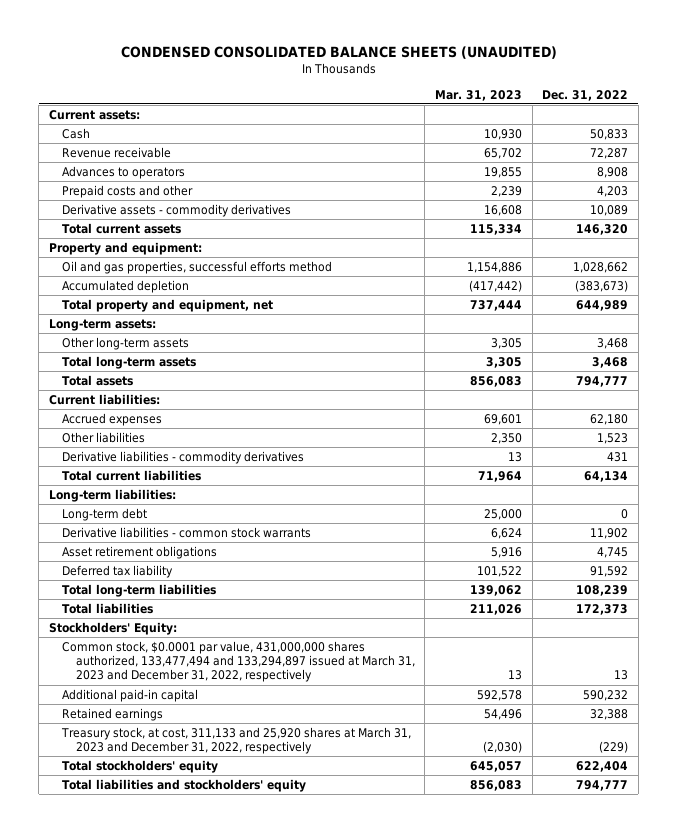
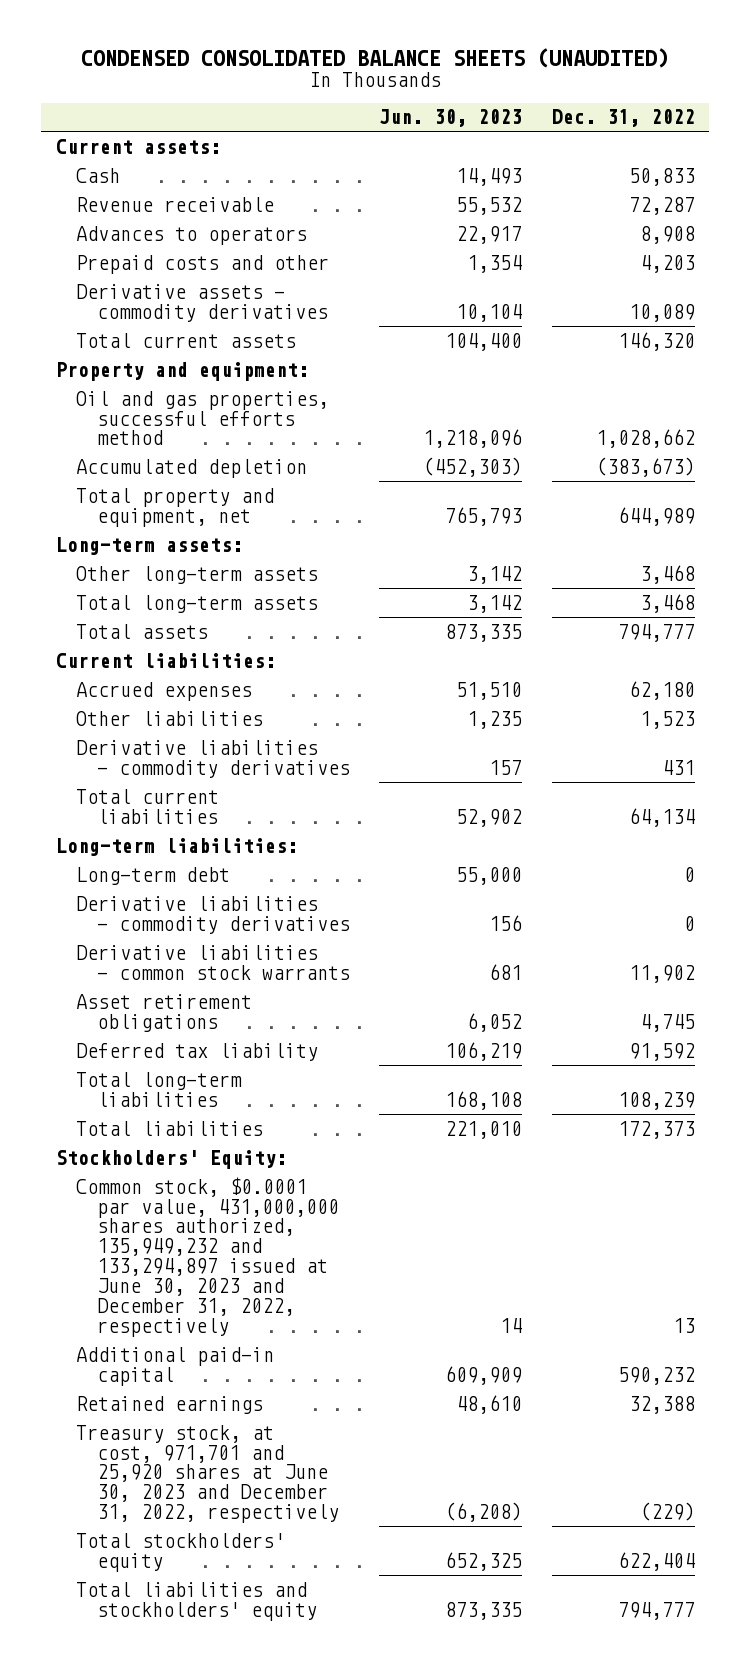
- | Mar. 31, 2023 | Dec. 31, 2022
+ | Jun. 30, 2023 | Dec. 31, 2022
+ Derivative liabilities - commodity derivatives | 156 | 0
- Common stock, $0.0001 par value, 431,000,000 shares authorized, 133,477,494 and 133,294,897 issued at March 31, 2023 and December 31, 2022, respectively | 13 | 13
+ Common stock, $0.0001 par value, 431,000,000 shares authorized, 135,949,232 and 133,294,897 issued at June 30, 2023 and December 31, 2022, respectively | 14 | 13
- Treasury stock, at cost, 311,133 and 25,920 shares at March 31, 2023 and December 31, 2022, respectively | (2,030) | (229)
+ Treasury stock, at cost, 971,701 and 25,920 shares at June 30, 2023 and December 31, 2022, respectively | (6,208) | (229)

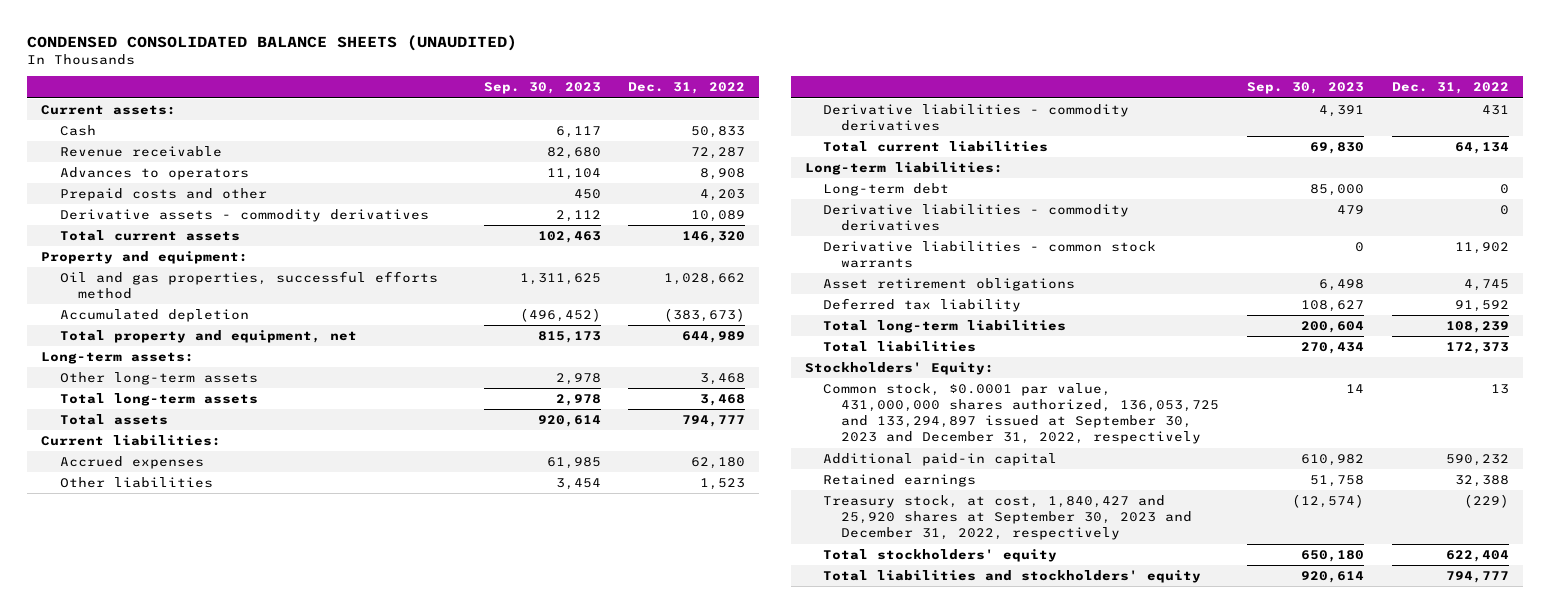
- | Jun. 30, 2023 | Dec. 31, 2022
+ | Sep. 30, 2023 | Dec. 31, 2022
- Common stock, $0.0001 par value, 431,000,000 shares authorized, 135,949,232 and 133,294,897 issued at June 30, 2023 and December 31, 2022, respectively | 14 | 13
+ Common stock, $0.0001 par value, 431,000,000 shares authorized, 136,053,725 and 133,294,897 issued at September 30, 2023 and December 31, 2022, respectively | 14 | 13
- Treasury stock, at cost, 971,701 and 25,920 shares at June 30, 2023 and December 31, 2022, respectively | (6,208) | (229)
+ Treasury stock, at cost, 1,840,427 and 25,920 shares at September 30, 2023 and December 31, 2022, respectively | (12,574) | (229)

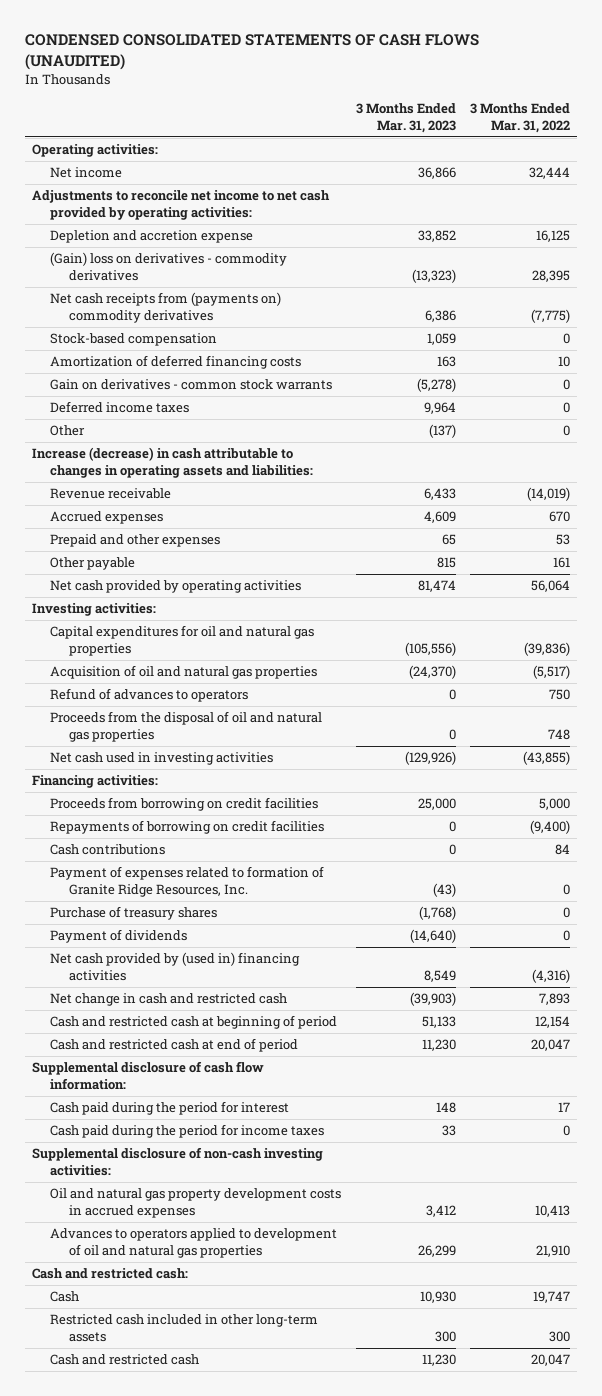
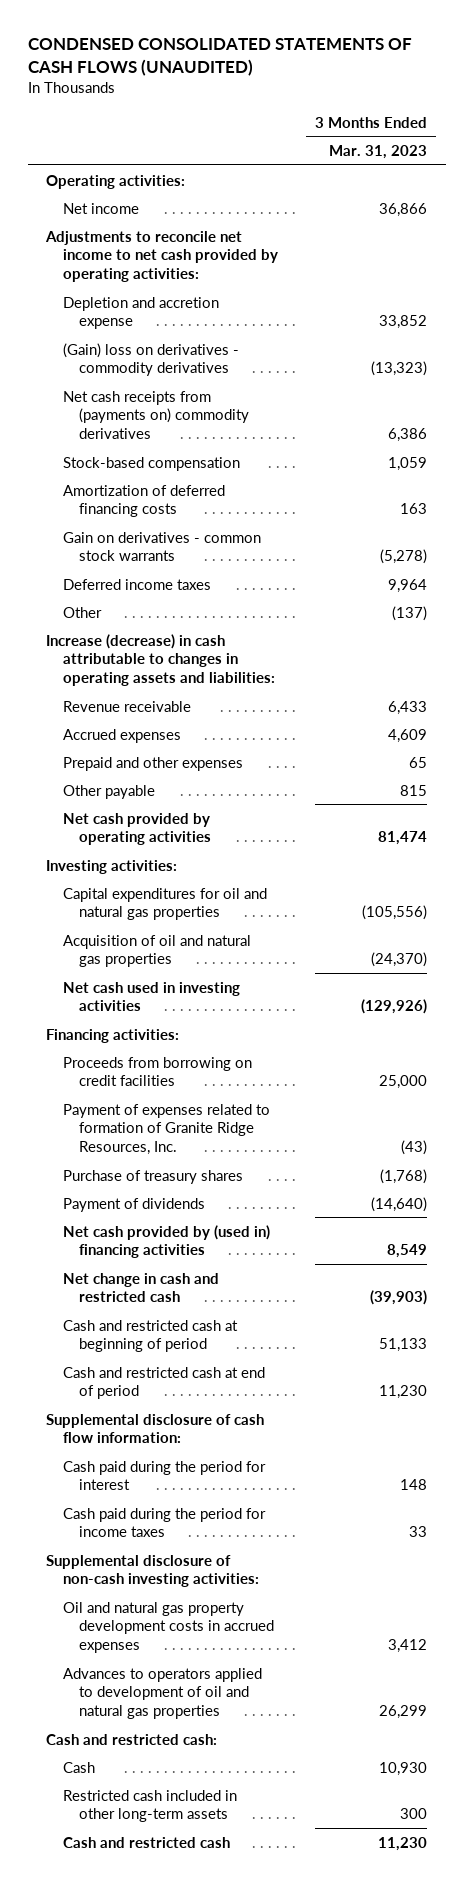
- | 3 Months Ended Mar. 31, 2023 | 3 Months Ended Mar. 31, 2022
+ | 3 Months Ended Mar. 31, 2023
- Refund of advances to operators | 0 | 750
- Proceeds from the disposal of oil and natural gas properties | 0 | 748
- Repayments of borrowing on credit facilities | 0 | (9,400)
- Cash contributions | 0 | 84

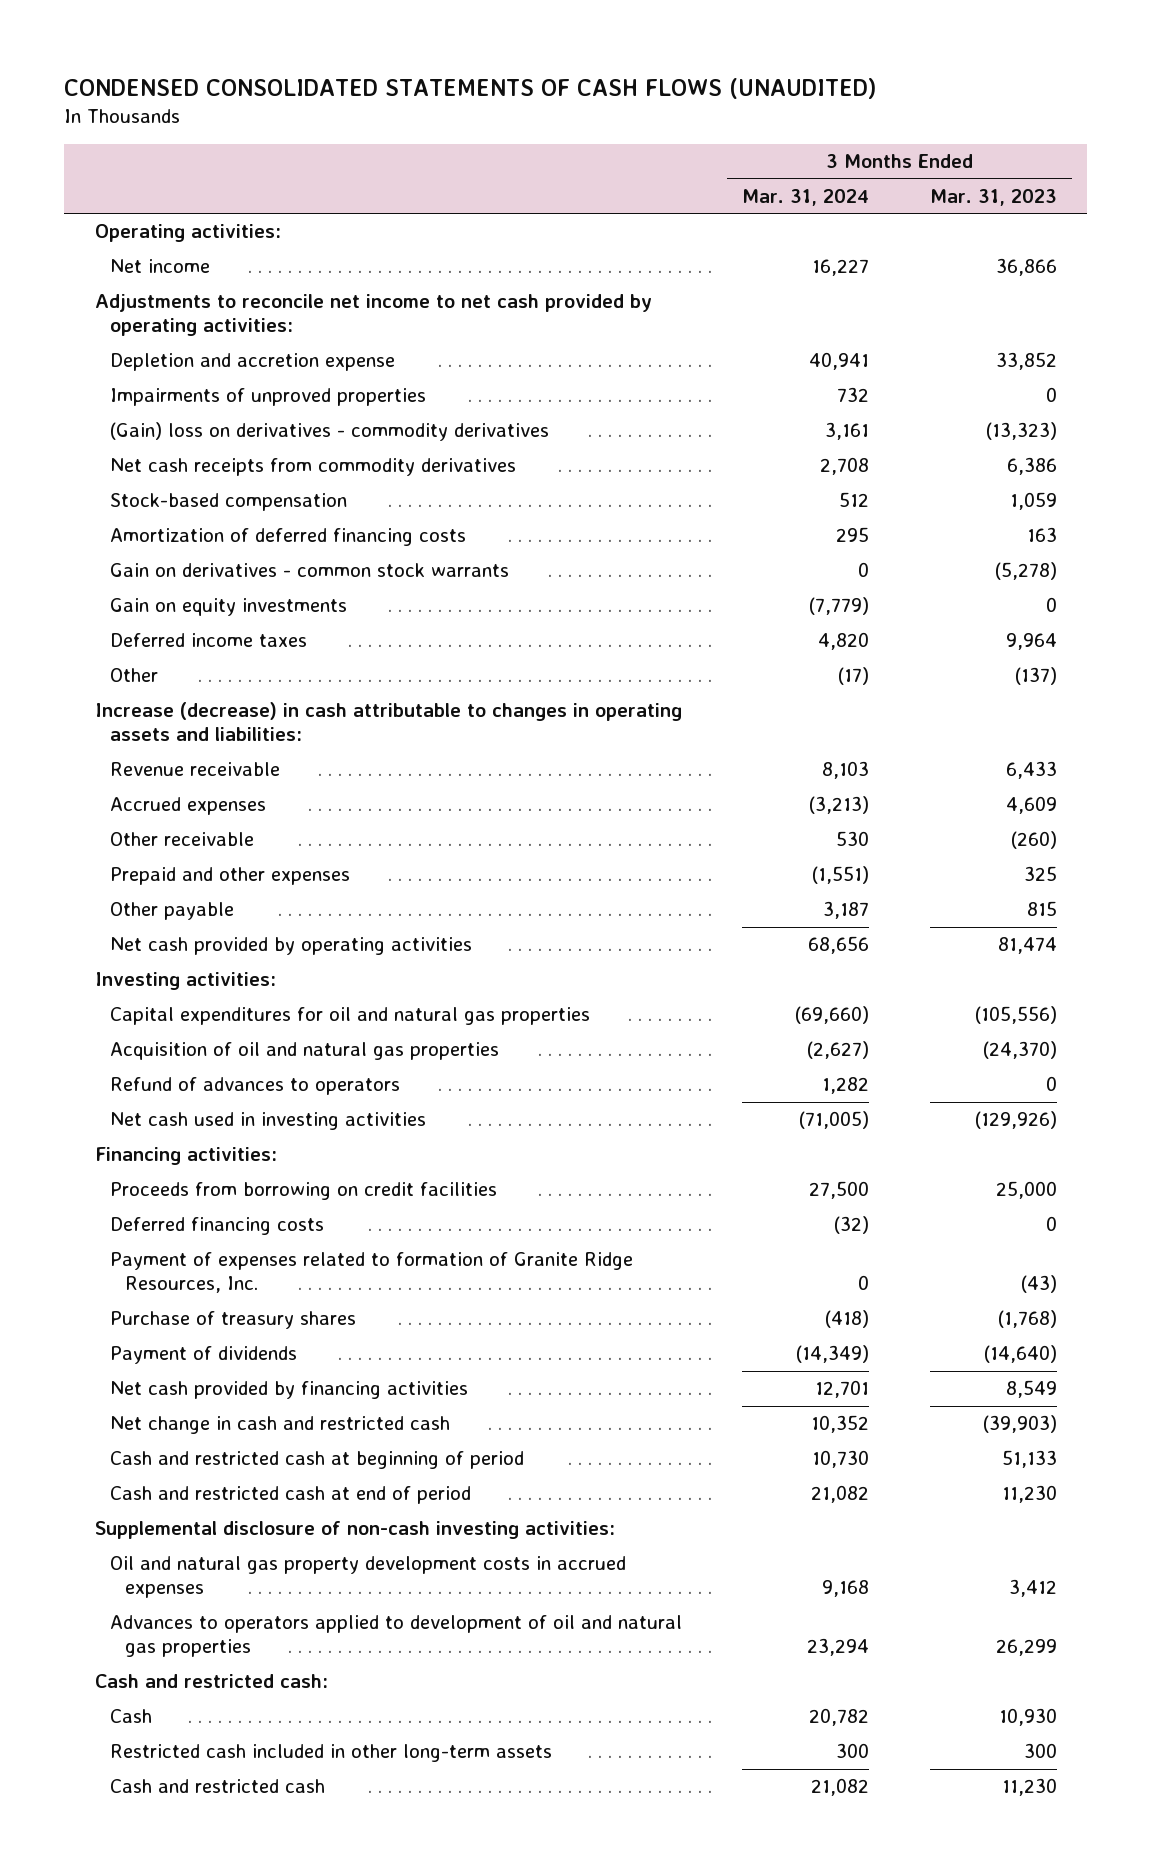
- | 3 Months Ended Mar. 31, 2023
+ | 3 Months Ended Mar. 31, 2024 | 3 Months Ended Mar. 31, 2023
+ Impairments of unproved properties | 732 | 0
- Net cash receipts from (payments on) commodity derivatives | 6,386
+ Net cash receipts from commodity derivatives | 2,708 | 6,386
+ Gain on equity investments | (7,779) | 0
- Prepaid and other expenses | 65
+ Other receivable | 530 | (260)
+ Prepaid and other expenses | (1,551) | 325
+ Refund of advances to operators | 1,282 | 0
+ Deferred financing costs | (32) | 0
- Net cash provided by (used in) financing activities | 8,549
+ Net cash provided by financing activities | 12,701 | 8,549
- Supplemental disclosure of cash flow information:
- Cash paid during the period for interest | 148
- Cash paid during the period for income taxes | 33

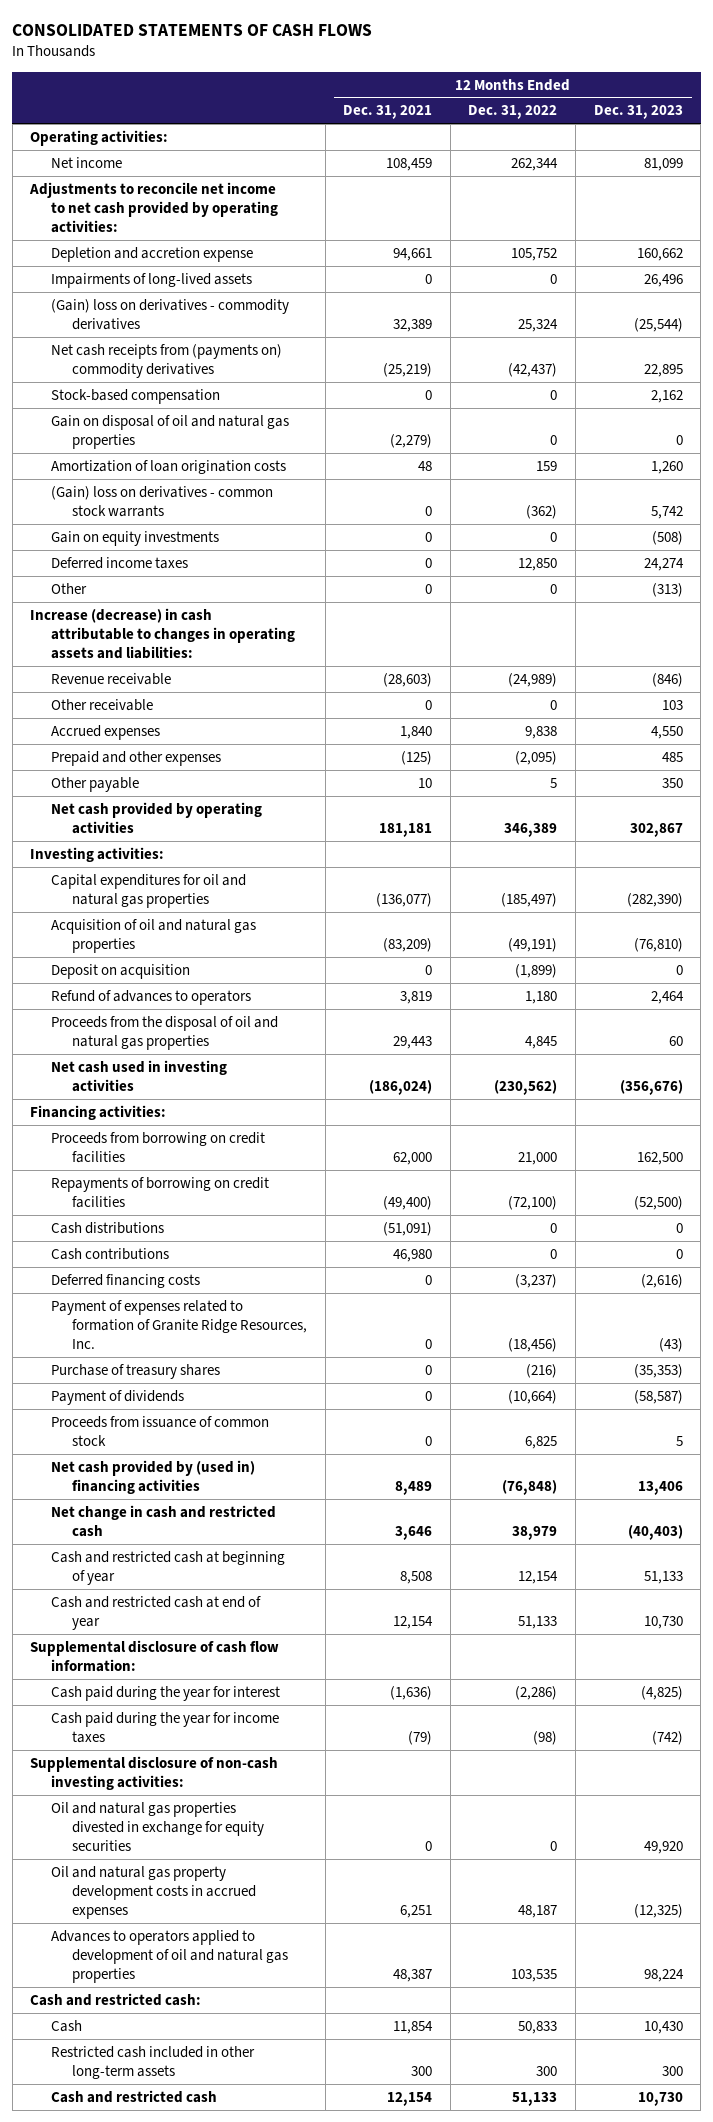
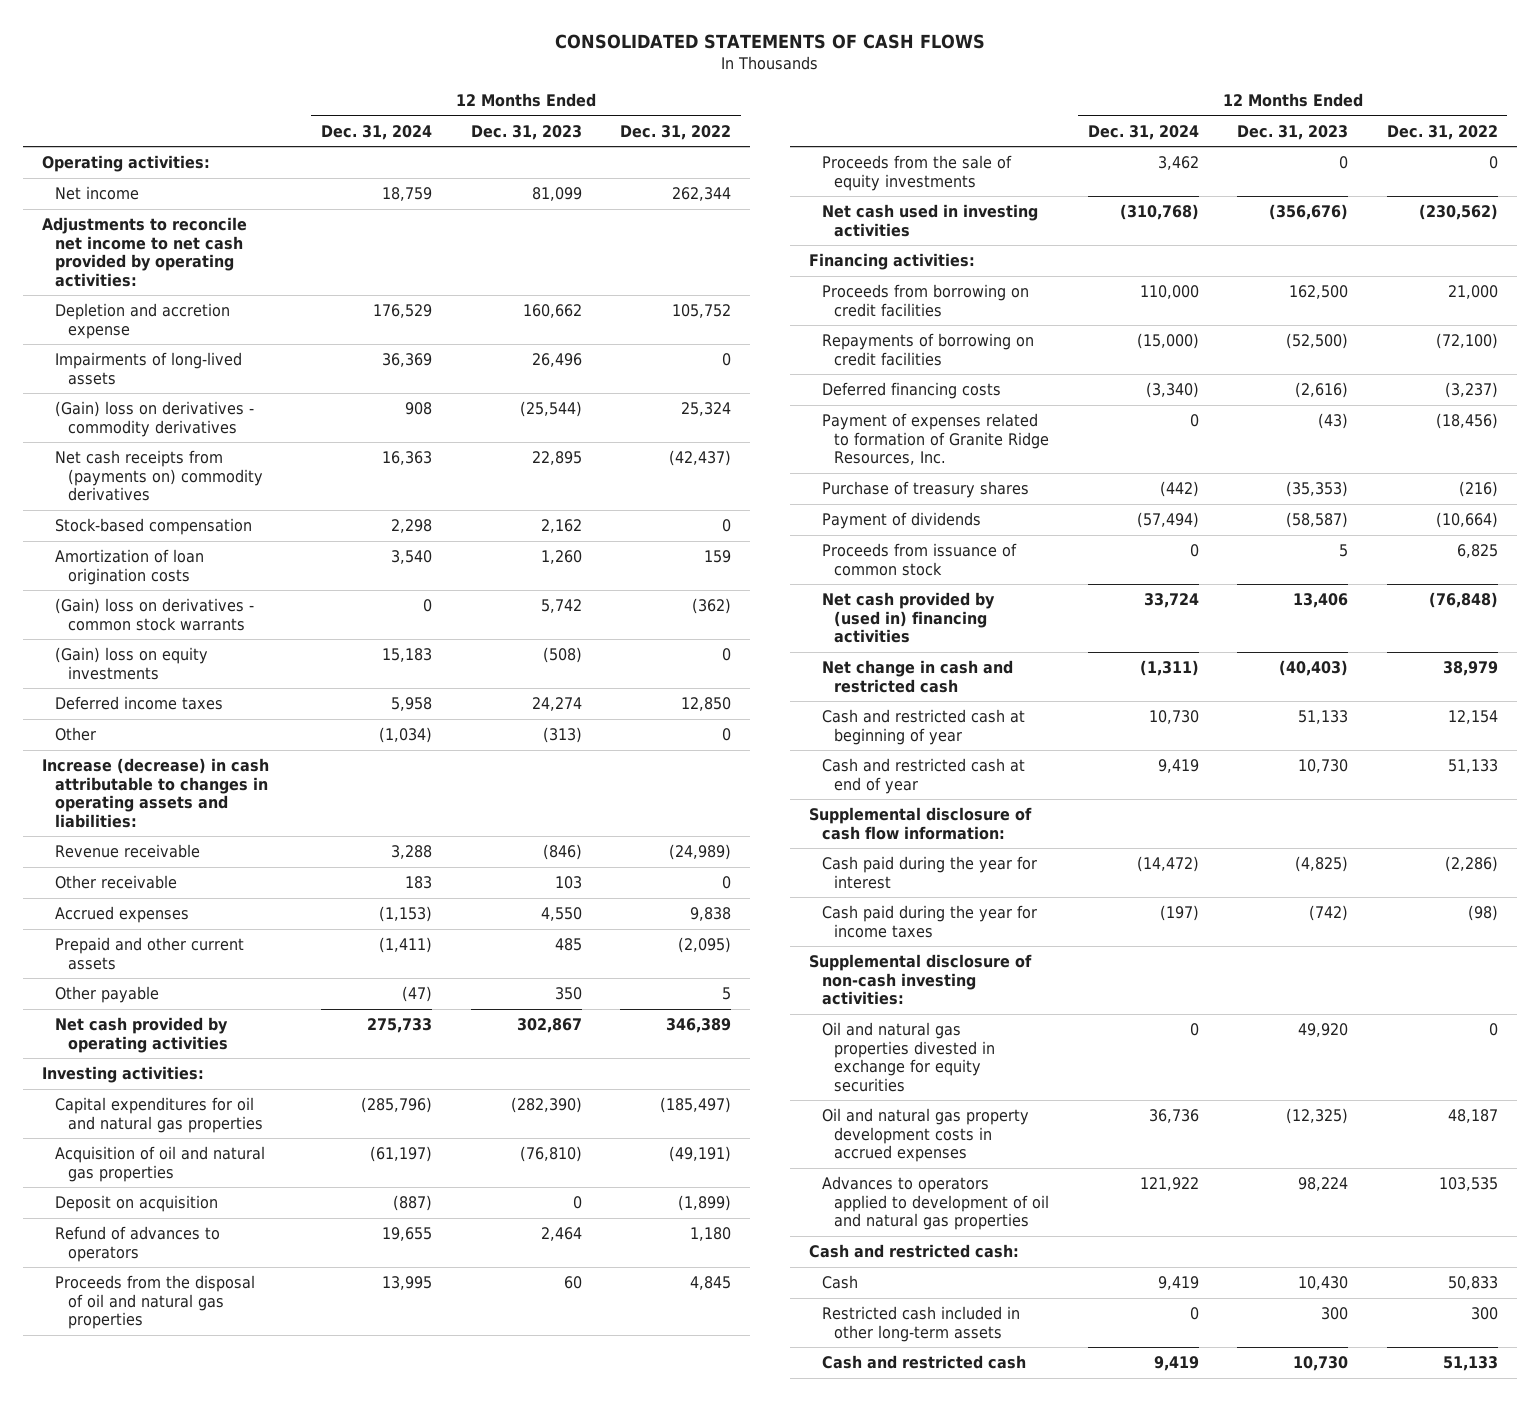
- | 12 Months Ended Dec. 31, 2021 | 12 Months Ended Dec. 31, 2022 | 12 Months Ended Dec. 31, 2023
+ | 12 Months Ended Dec. 31, 2024 | 12 Months Ended Dec. 31, 2023 | 12 Months Ended Dec. 31, 2022
- Gain on disposal of oil and natural gas properties | (2,279) | 0 | 0
- Gain on equity investments | 0 | 0 | (508)
+ (Gain) loss on equity investments | 15,183 | (508) | 0
- Prepaid and other expenses | (125) | (2,095) | 485
+ Prepaid and other current assets | (1,411) | 485 | (2,095)
+ Proceeds from the sale of equity investments | 3,462 | 0 | 0
- Cash distributions | (51,091) | 0 | 0
- Cash contributions | 46,980 | 0 | 0

